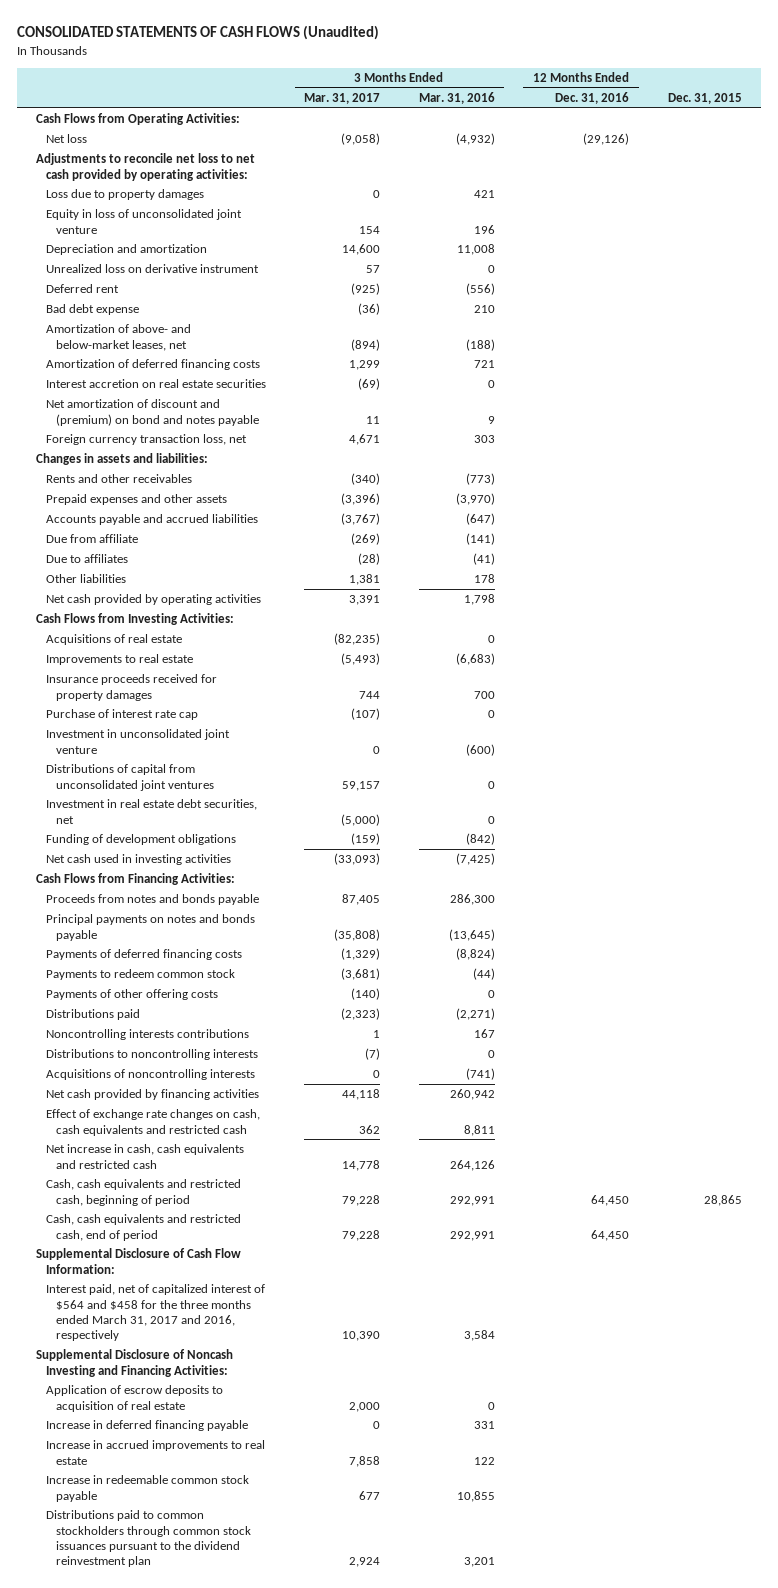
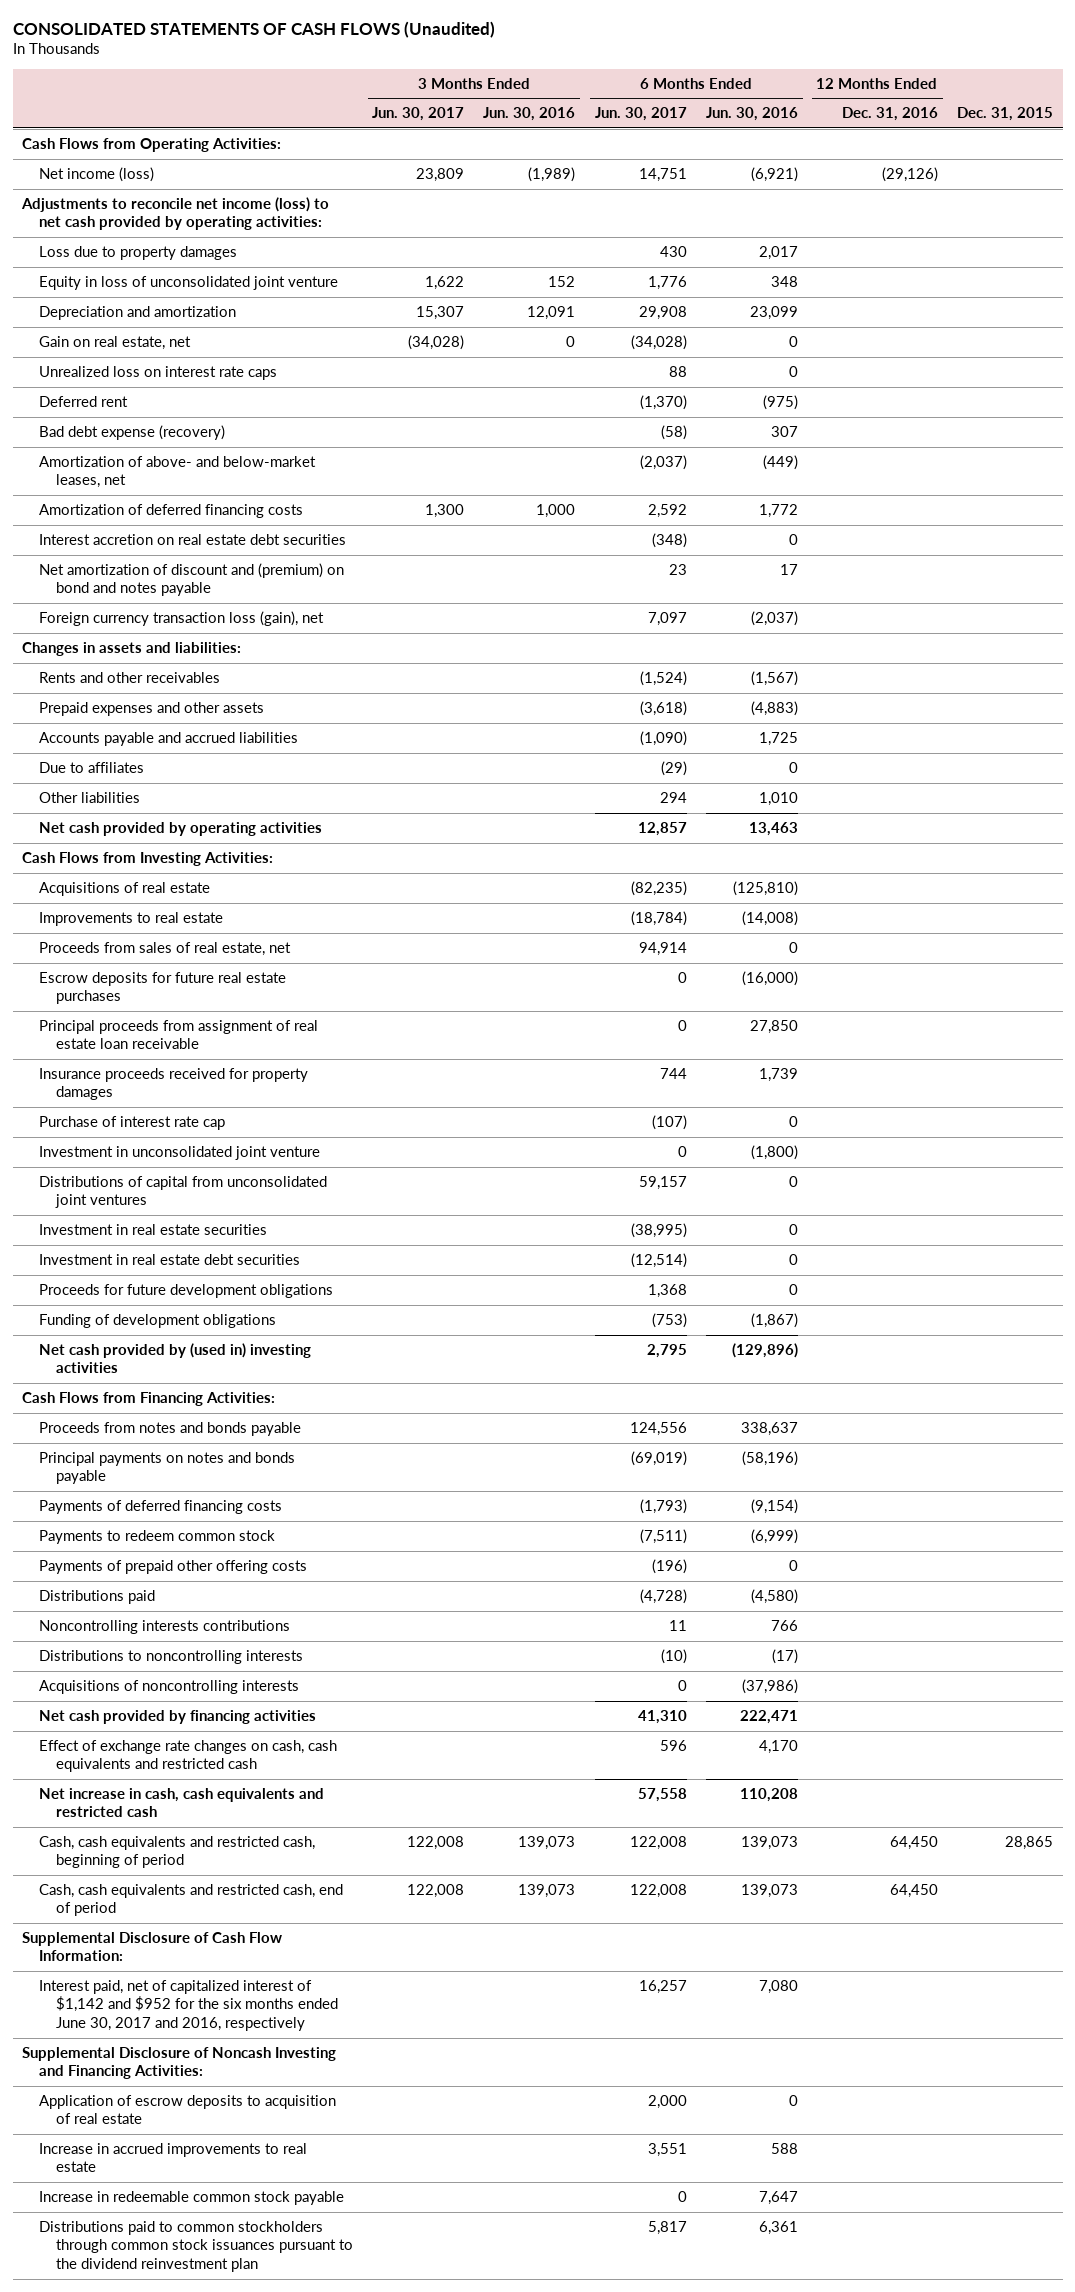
- | 3 Months Ended Mar. 31, 2017 | 3 Months Ended Mar. 31, 2016 | 12 Months Ended Dec. 31, 2016 | Dec. 31, 2015
+ | 3 Months Ended Jun. 30, 2017 | 3 Months Ended Jun. 30, 2016 | 6 Months Ended Jun. 30, 2017 | 6 Months Ended Jun. 30, 2016 | 12 Months Ended Dec. 31, 2016 | Dec. 31, 2015
- Net loss | (9,058) | (4,932) | (29,126) |
- Adjustments to reconcile net loss to net cash provided by operating activities:
+ Net income (loss) | 23,809 | (1,989) | 14,751 | (6,921) | (29,126) |
+ Adjustments to reconcile net income (loss) to net cash provided by operating activities:
- Unrealized loss on derivative instrument | 57 | 0 | |
+ Gain on real estate, net | (34,028) | 0 | (34,028) | 0 | |
+ Unrealized loss on interest rate caps | | | 88 | 0 | |
- Bad debt expense | (36) | 210 | |
+ Bad debt expense (recovery) | | | (58) | 307 | |
- Interest accretion on real estate securities | (69) | 0 | |
+ Interest accretion on real estate debt securities | | | (348) | 0 | |
- Foreign currency transaction loss, net | 4,671 | 303 | |
+ Foreign currency transaction loss (gain), net | | | 7,097 | (2,037) | |
- Due from affiliate | (269) | (141) | |
+ Proceeds from sales of real estate, net | | | 94,914 | 0 | |
+ Escrow deposits for future real estate purchases | | | 0 | (16,000) | |
+ Principal proceeds from assignment of real estate loan receivable | | | 0 | 27,850 | |
- Investment in real estate debt securities, net | (5,000) | 0 | |
+ Investment in real estate securities | | | (38,995) | 0 | |
+ Investment in real estate debt securities | | | (12,514) | 0 | |
+ Proceeds for future development obligations | | | 1,368 | 0 | |
- Net cash used in investing activities | (33,093) | (7,425) | |
+ Net cash provided by (used in) investing activities | | | 2,795 | (129,896) | |
- Payments of other offering costs | (140) | 0 | |
+ Payments of prepaid other offering costs | | | (196) | 0 | |
- Interest paid, net of capitalized interest of $564 and $458 for the three months ended March 31, 2017 and 2016, respectively | 10,390 | 3,584 | |
+ Interest paid, net of capitalized interest of $1,142 and $952 for the six months ended June 30, 2017 and 2016, respectively | | | 16,257 | 7,080 | |
- Increase in deferred financing payable | 0 | 331 | |

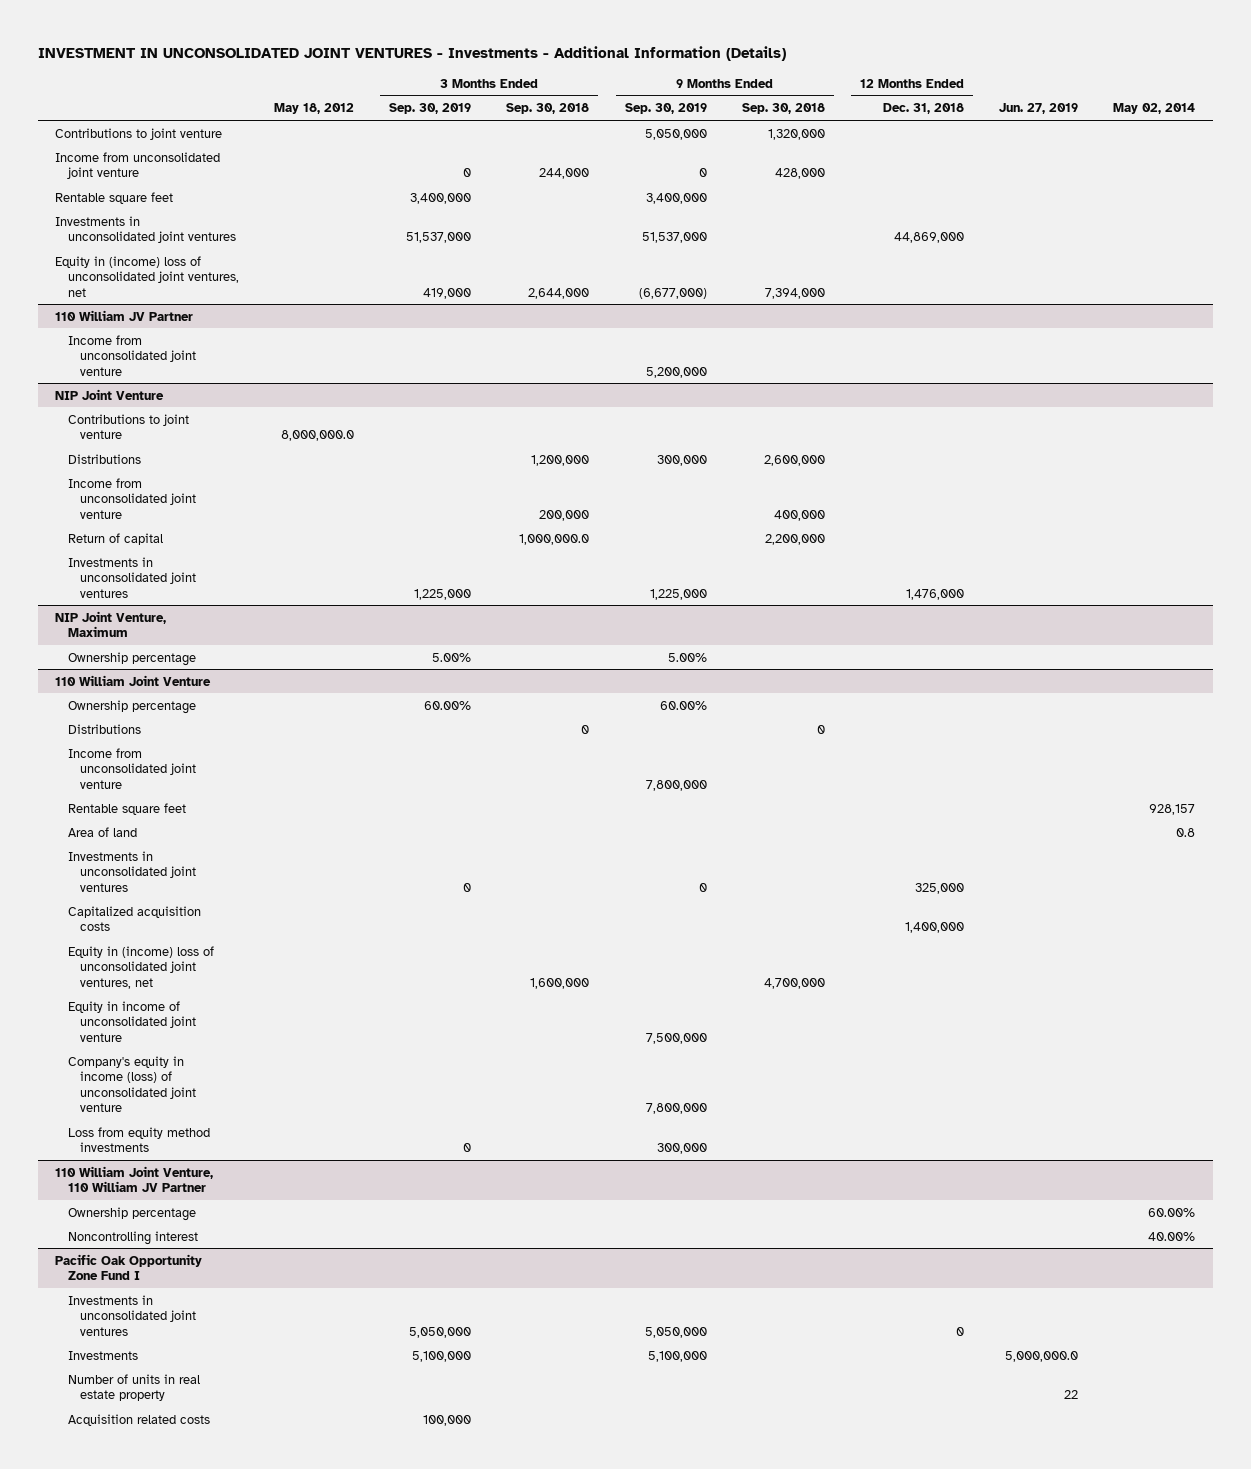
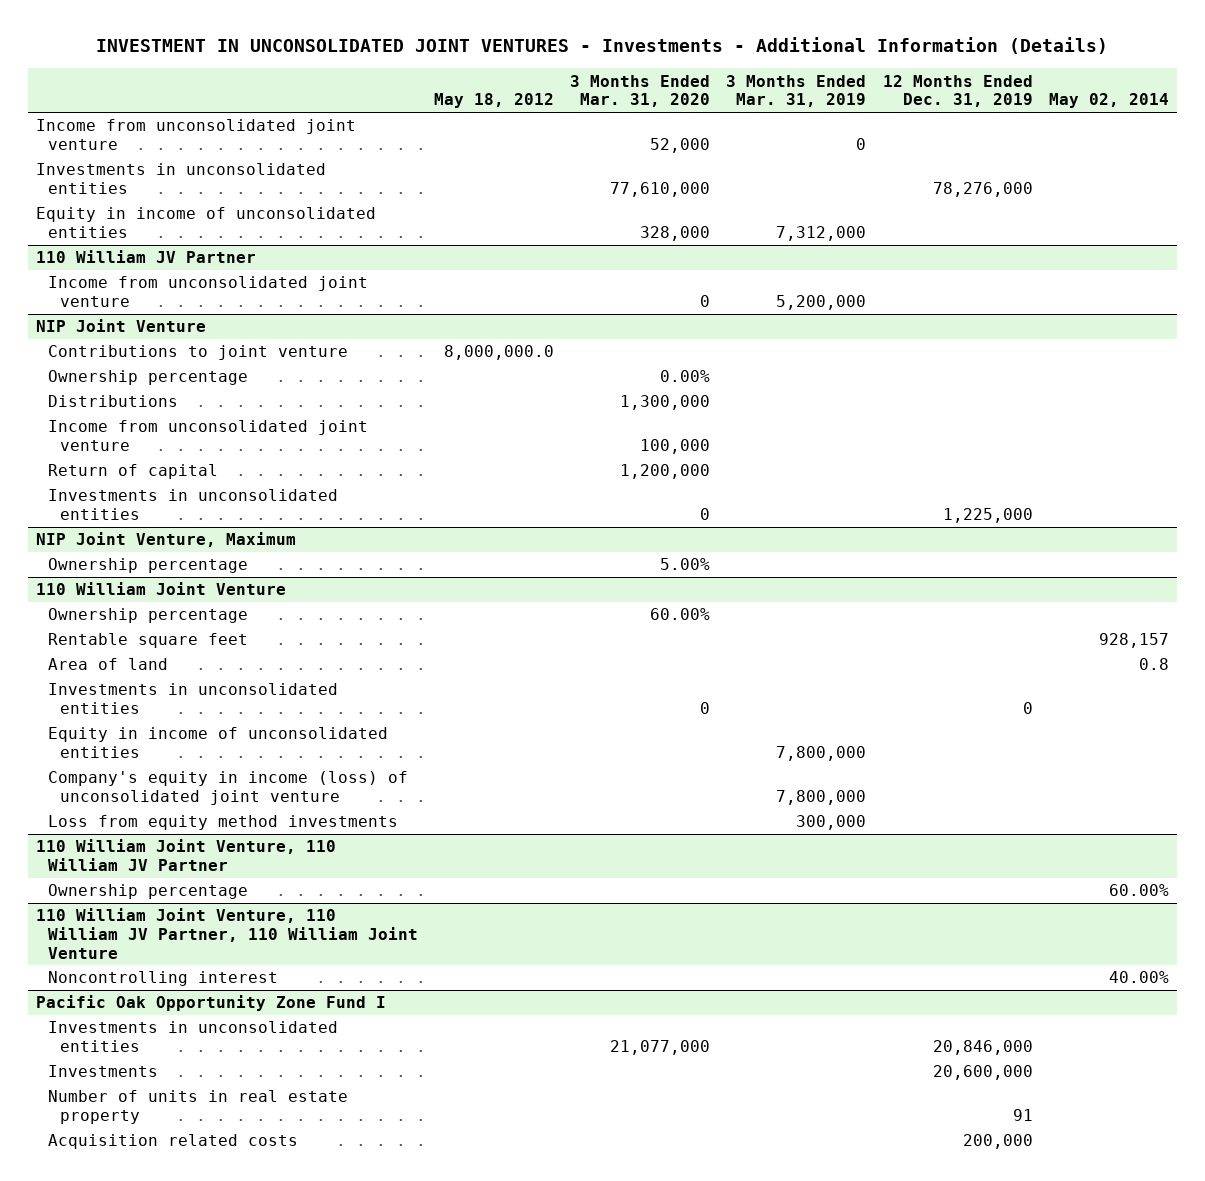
- | May 18, 2012 | 3 Months Ended Sep. 30, 2019 | 3 Months Ended Sep. 30, 2018 | 9 Months Ended Sep. 30, 2019 | 9 Months Ended Sep. 30, 2018 | 12 Months Ended Dec. 31, 2018 | Jun. 27, 2019 | May 02, 2014
+ | May 18, 2012 | 3 Months Ended Mar. 31, 2020 | 3 Months Ended Mar. 31, 2019 | 12 Months Ended Dec. 31, 2019 | May 02, 2014
- Contributions to joint venture | | | | 5,050,000 | 1,320,000 | | |
- Rentable square feet | | 3,400,000 | | 3,400,000 | | | |
- Investments in unconsolidated joint ventures | | 51,537,000 | | 51,537,000 | | 44,869,000 | |
- Equity in (income) loss of unconsolidated joint ventures, net | | 419,000 | 2,644,000 | (6,677,000) | 7,394,000 | | |
+ Investments in unconsolidated entities | | 77,610,000 | | 78,276,000 |
+ Equity in income of unconsolidated entities | | 328,000 | 7,312,000 | |
@ NIP Joint Venture
+ Ownership percentage | | 0.00% | | |
- Investments in unconsolidated joint ventures | | 1,225,000 | | 1,225,000 | | 1,476,000 | |
+ Investments in unconsolidated entities | | 0 | | 1,225,000 |
@ 110 William Joint Venture
- Distributions | | | 0 | | 0 | | |
- Income from unconsolidated joint venture | | | | 7,800,000 | | | |
- Investments in unconsolidated joint ventures | | 0 | | 0 | | 325,000 | |
- Capitalized acquisition costs | | | | | | 1,400,000 | |
- Equity in (income) loss of unconsolidated joint ventures, net | | | 1,600,000 | | 4,700,000 | | |
- Equity in income of unconsolidated joint venture | | | | 7,500,000 | | | |
+ Investments in unconsolidated entities | | 0 | | 0 |
+ Equity in income of unconsolidated entities | | | 7,800,000 | |
@ 110 William Joint Venture, 110 William JV Partner
- Noncontrolling interest | | | | | | | | 40.00%
+ 110 William Joint Venture, 110 William JV Partner, 110 William Joint Venture
+ Noncontrolling interest | | | | | 40.00%
@ Pacific Oak Opportunity Zone Fund I
- Investments in unconsolidated joint ventures | | 5,050,000 | | 5,050,000 | | 0 | |
+ Investments in unconsolidated entities | | 21,077,000 | | 20,846,000 |

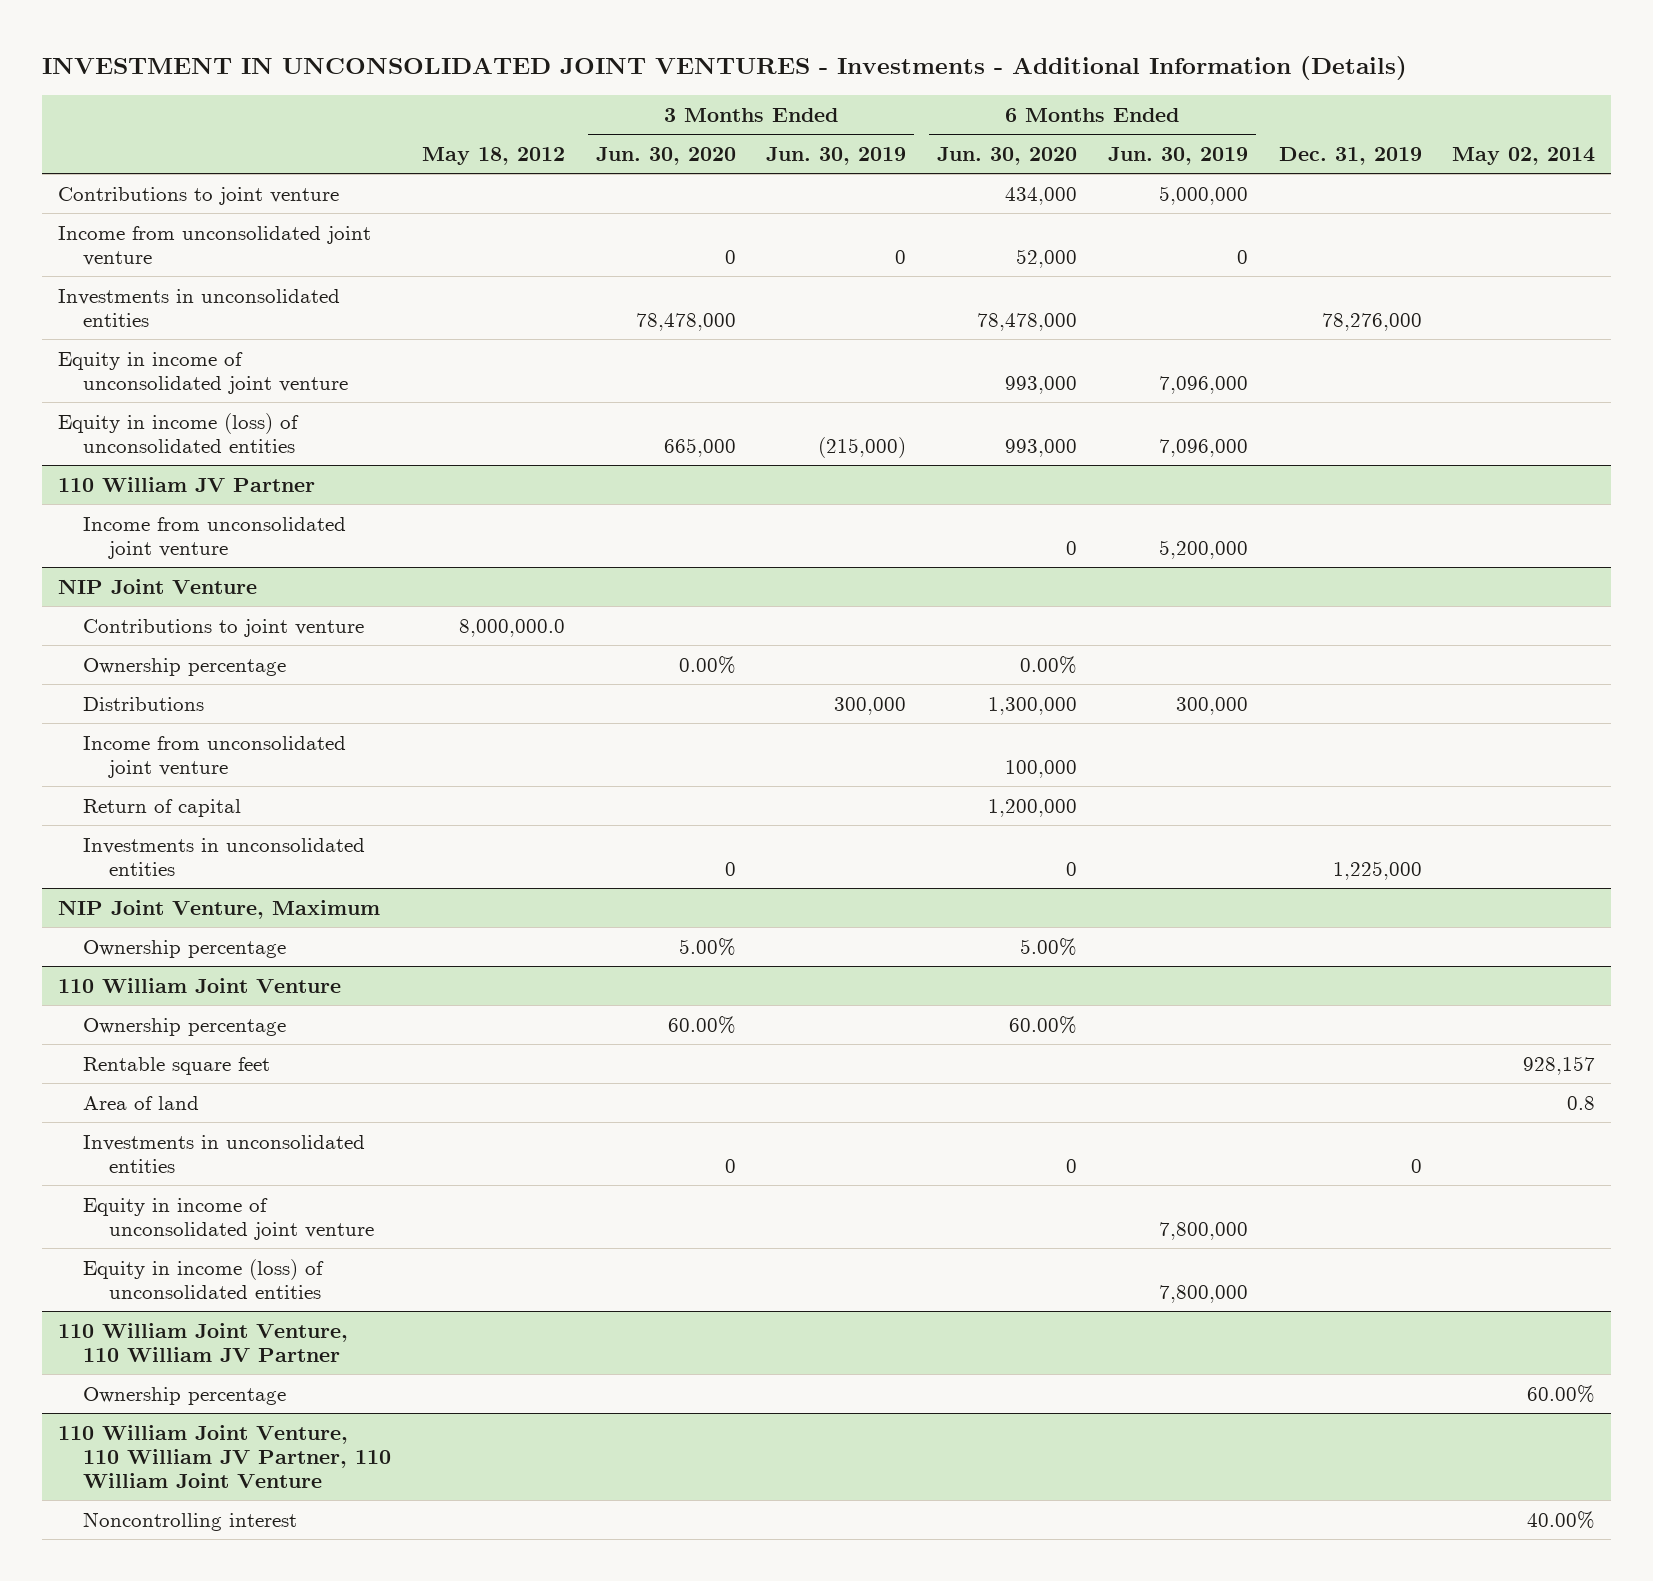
- | May 18, 2012 | 3 Months Ended Mar. 31, 2020 | 3 Months Ended Mar. 31, 2019 | 12 Months Ended Dec. 31, 2019 | May 02, 2014
+ | May 18, 2012 | 3 Months Ended Jun. 30, 2020 | 3 Months Ended Jun. 30, 2019 | 6 Months Ended Jun. 30, 2020 | 6 Months Ended Jun. 30, 2019 | Dec. 31, 2019 | May 02, 2014
+ Contributions to joint venture | | | | 434,000 | 5,000,000 | |
- Equity in income of unconsolidated entities | | 328,000 | 7,312,000 | |
+ Equity in income of unconsolidated joint venture | | | | 993,000 | 7,096,000 | |
+ Equity in income (loss) of unconsolidated entities | | 665,000 | (215,000) | 993,000 | 7,096,000 | |
@ 110 William Joint Venture
- Equity in income of unconsolidated entities | | | 7,800,000 | |
- Company's equity in income (loss) of unconsolidated joint venture | | | 7,800,000 | |
- Loss from equity method investments | | | 300,000 | |
+ Equity in income of unconsolidated joint venture | | | | | 7,800,000 | |
+ Equity in income (loss) of unconsolidated entities | | | | | 7,800,000 | |
- Pacific Oak Opportunity Zone Fund I
- Investments in unconsolidated entities | | 21,077,000 | | 20,846,000 |
- Investments | | | | 20,600,000 |
- Number of units in real estate property | | | | 91 |
- Acquisition related costs | | | | 200,000 |

